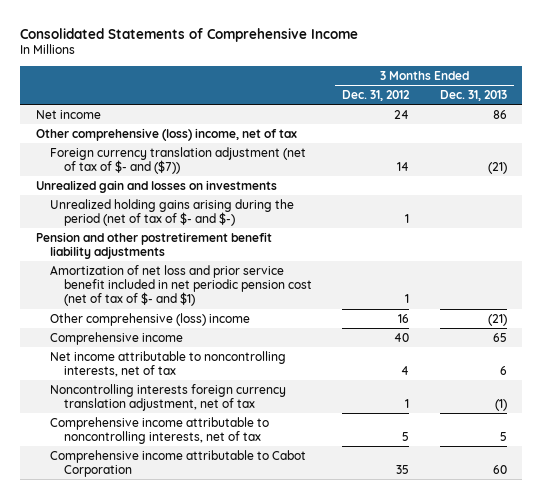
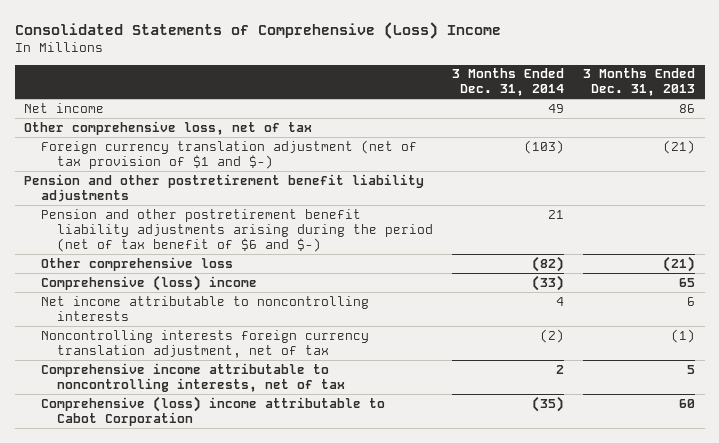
- Consolidated Statements of Comprehensive Income
+ Consolidated Statements of Comprehensive (Loss) Income
- | 3 Months Ended Dec. 31, 2012 | 3 Months Ended Dec. 31, 2013
+ | 3 Months Ended Dec. 31, 2014 | 3 Months Ended Dec. 31, 2013
- Other comprehensive (loss) income, net of tax
- Foreign currency translation adjustment (net of tax of $- and ($7)) | 14 | (21)
- Unrealized gain and losses on investments
- Unrealized holding gains arising during the period (net of tax of $- and $-) | 1 |
+ Other comprehensive loss, net of tax
+ Foreign currency translation adjustment (net of tax provision of $1 and $-) | (103) | (21)
- Amortization of net loss and prior service benefit included in net periodic pension cost (net of tax of $- and $1) | 1 |
- Other comprehensive (loss) income | 16 | (21)
- Comprehensive income | 40 | 65
- Net income attributable to noncontrolling interests, net of tax | 4 | 6
+ Pension and other postretirement benefit liability adjustments arising during the period (net of tax benefit of $6 and $-) | 21 |
+ Other comprehensive loss | (82) | (21)
+ Comprehensive (loss) income | (33) | 65
+ Net income attributable to noncontrolling interests | 4 | 6
- Comprehensive income attributable to Cabot Corporation | 35 | 60
+ Comprehensive (loss) income attributable to Cabot Corporation | (35) | 60

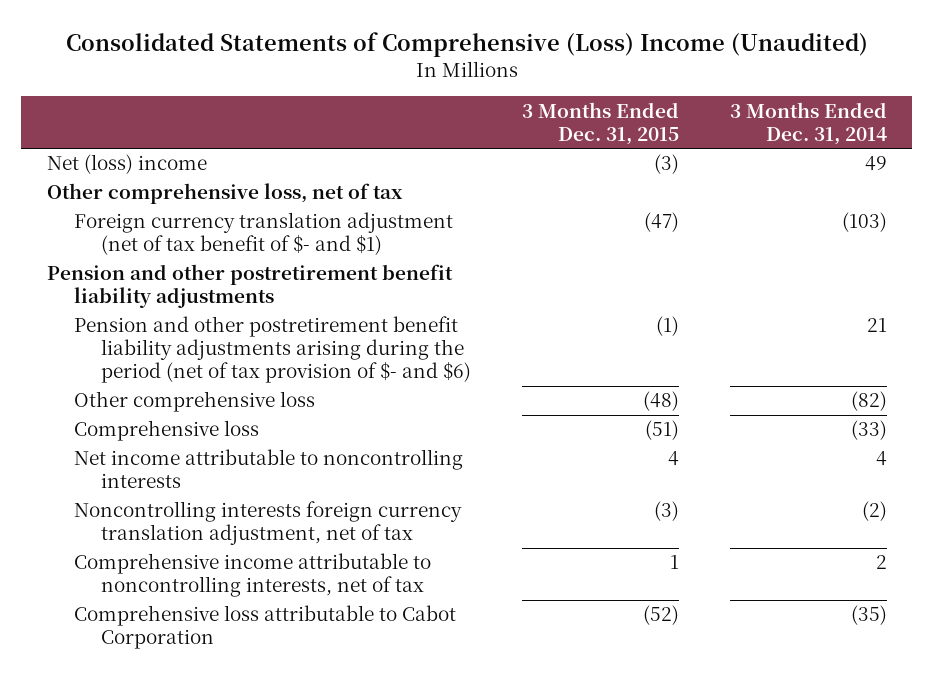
- Consolidated Statements of Comprehensive (Loss) Income
+ Consolidated Statements of Comprehensive (Loss) Income (Unaudited)
- | 3 Months Ended Dec. 31, 2014 | 3 Months Ended Dec. 31, 2013
+ | 3 Months Ended Dec. 31, 2015 | 3 Months Ended Dec. 31, 2014
- Net income | 49 | 86
+ Net (loss) income | (3) | 49
- Foreign currency translation adjustment (net of tax provision of $1 and $-) | (103) | (21)
+ Foreign currency translation adjustment (net of tax benefit of $- and $1) | (47) | (103)
- Pension and other postretirement benefit liability adjustments arising during the period (net of tax benefit of $6 and $-) | 21 |
+ Pension and other postretirement benefit liability adjustments arising during the period (net of tax provision of $- and $6) | (1) | 21
- Comprehensive (loss) income | (33) | 65
+ Comprehensive loss | (51) | (33)
- Comprehensive (loss) income attributable to Cabot Corporation | (35) | 60
+ Comprehensive loss attributable to Cabot Corporation | (52) | (35)

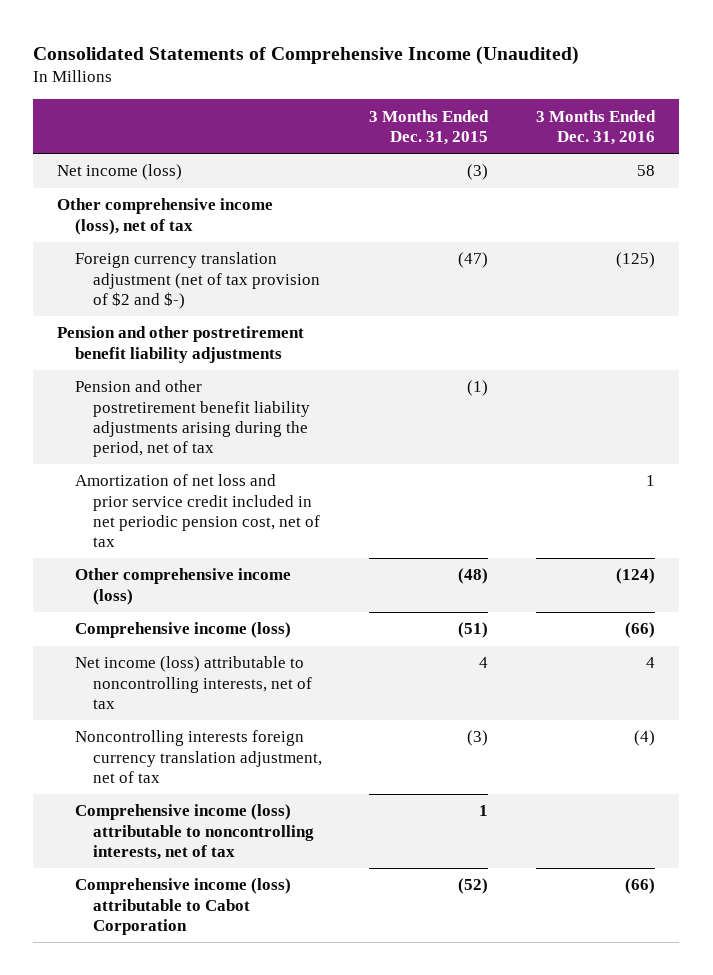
- Consolidated Statements of Comprehensive (Loss) Income (Unaudited)
+ Consolidated Statements of Comprehensive Income (Unaudited)
- | 3 Months Ended Dec. 31, 2015 | 3 Months Ended Dec. 31, 2014
+ | 3 Months Ended Dec. 31, 2015 | 3 Months Ended Dec. 31, 2016
- Net (loss) income | (3) | 49
- Other comprehensive loss, net of tax
- Foreign currency translation adjustment (net of tax benefit of $- and $1) | (47) | (103)
+ Net income (loss) | (3) | 58
+ Other comprehensive income (loss), net of tax
+ Foreign currency translation adjustment (net of tax provision of $2 and $-) | (47) | (125)
- Pension and other postretirement benefit liability adjustments arising during the period (net of tax provision of $- and $6) | (1) | 21
- Other comprehensive loss | (48) | (82)
- Comprehensive loss | (51) | (33)
- Net income attributable to noncontrolling interests | 4 | 4
+ Pension and other postretirement benefit liability adjustments arising during the period, net of tax | (1) |
+ Amortization of net loss and prior service credit included in net periodic pension cost, net of tax | | 1
+ Other comprehensive income (loss) | (48) | (124)
+ Comprehensive income (loss) | (51) | (66)
+ Net income (loss) attributable to noncontrolling interests, net of tax | 4 | 4
- Comprehensive income attributable to noncontrolling interests, net of tax | 1 | 2
- Comprehensive loss attributable to Cabot Corporation | (52) | (35)
+ Comprehensive income (loss) attributable to noncontrolling interests, net of tax | 1 |
+ Comprehensive income (loss) attributable to Cabot Corporation | (52) | (66)

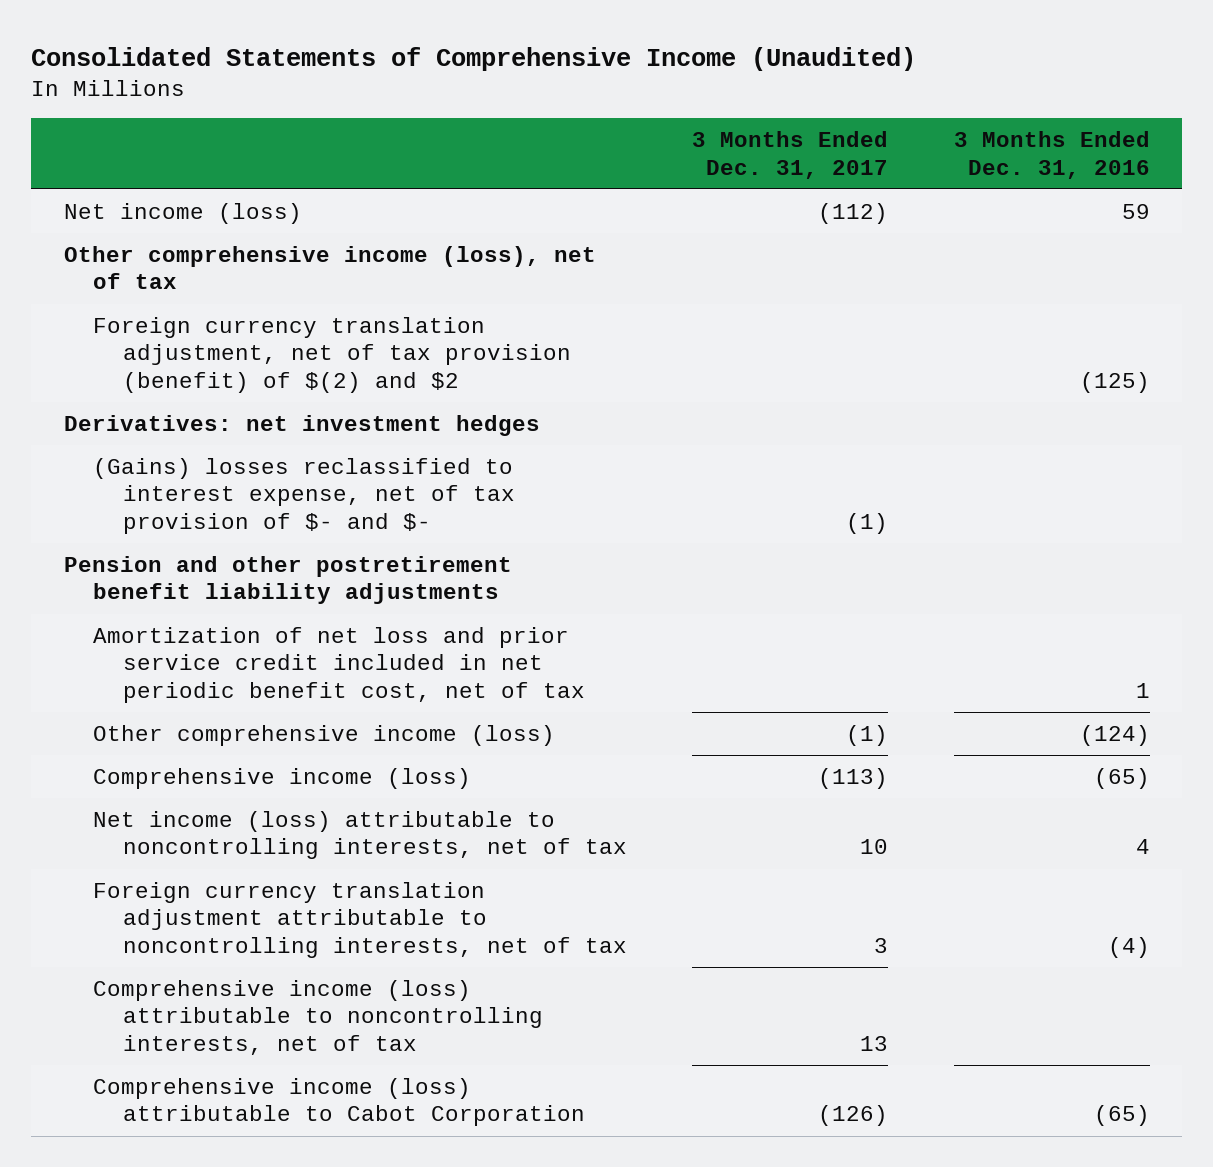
- | 3 Months Ended Dec. 31, 2015 | 3 Months Ended Dec. 31, 2016
+ | 3 Months Ended Dec. 31, 2017 | 3 Months Ended Dec. 31, 2016
- Net income (loss) | (3) | 58
+ Net income (loss) | (112) | 59
- Foreign currency translation adjustment (net of tax provision of $2 and $-) | (47) | (125)
+ Foreign currency translation adjustment, net of tax provision (benefit) of $(2) and $2 | | (125)
+ Derivatives: net investment hedges
+ (Gains) losses reclassified to interest expense, net of tax provision of $- and $- | (1) |
- Pension and other postretirement benefit liability adjustments arising during the period, net of tax | (1) |
- Amortization of net loss and prior service credit included in net periodic pension cost, net of tax | | 1
+ Amortization of net loss and prior service credit included in net periodic benefit cost, net of tax | | 1
- Comprehensive income (loss) | (51) | (66)
+ Comprehensive income (loss) | (113) | (65)
- Noncontrolling interests foreign currency translation adjustment, net of tax | (3) | (4)
+ Foreign currency translation adjustment attributable to noncontrolling interests, net of tax | 3 | (4)
- Comprehensive income (loss) attributable to Cabot Corporation | (52) | (66)
+ Comprehensive income (loss) attributable to Cabot Corporation | (126) | (65)

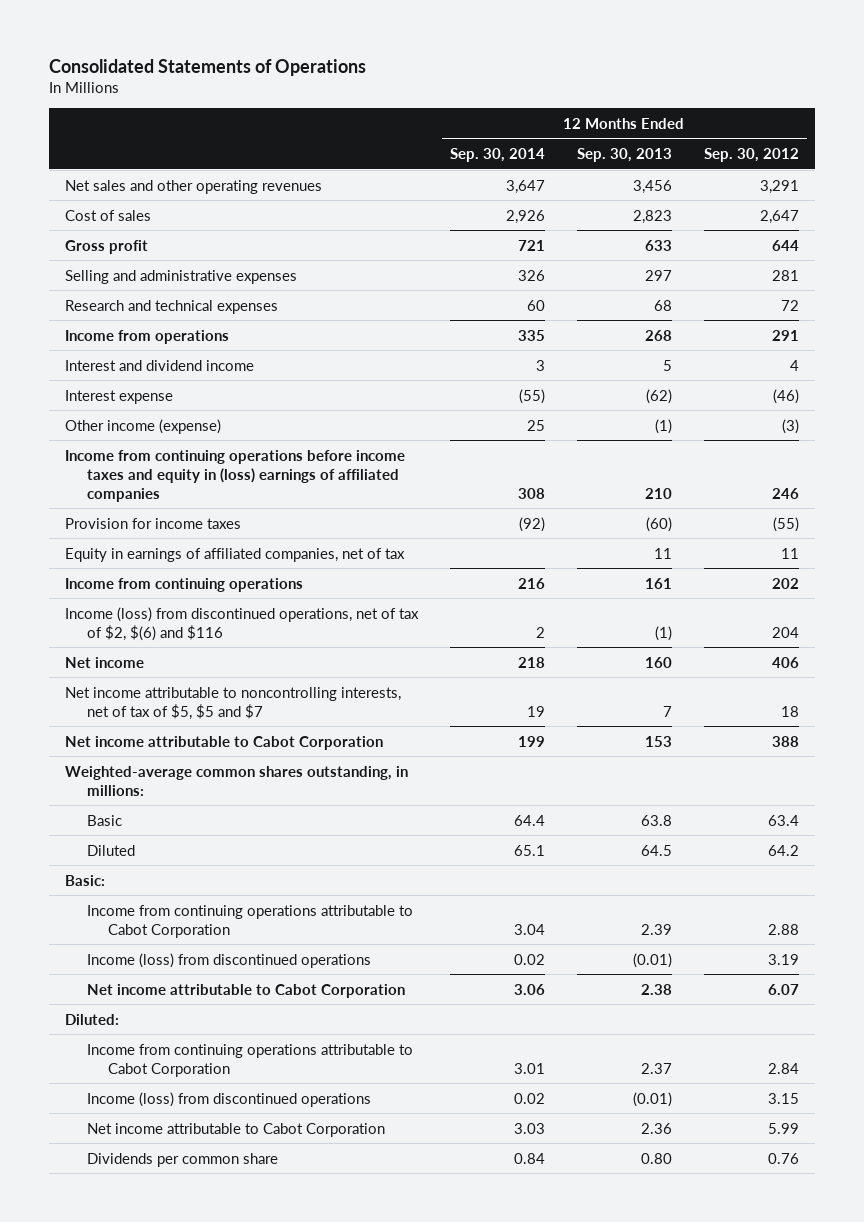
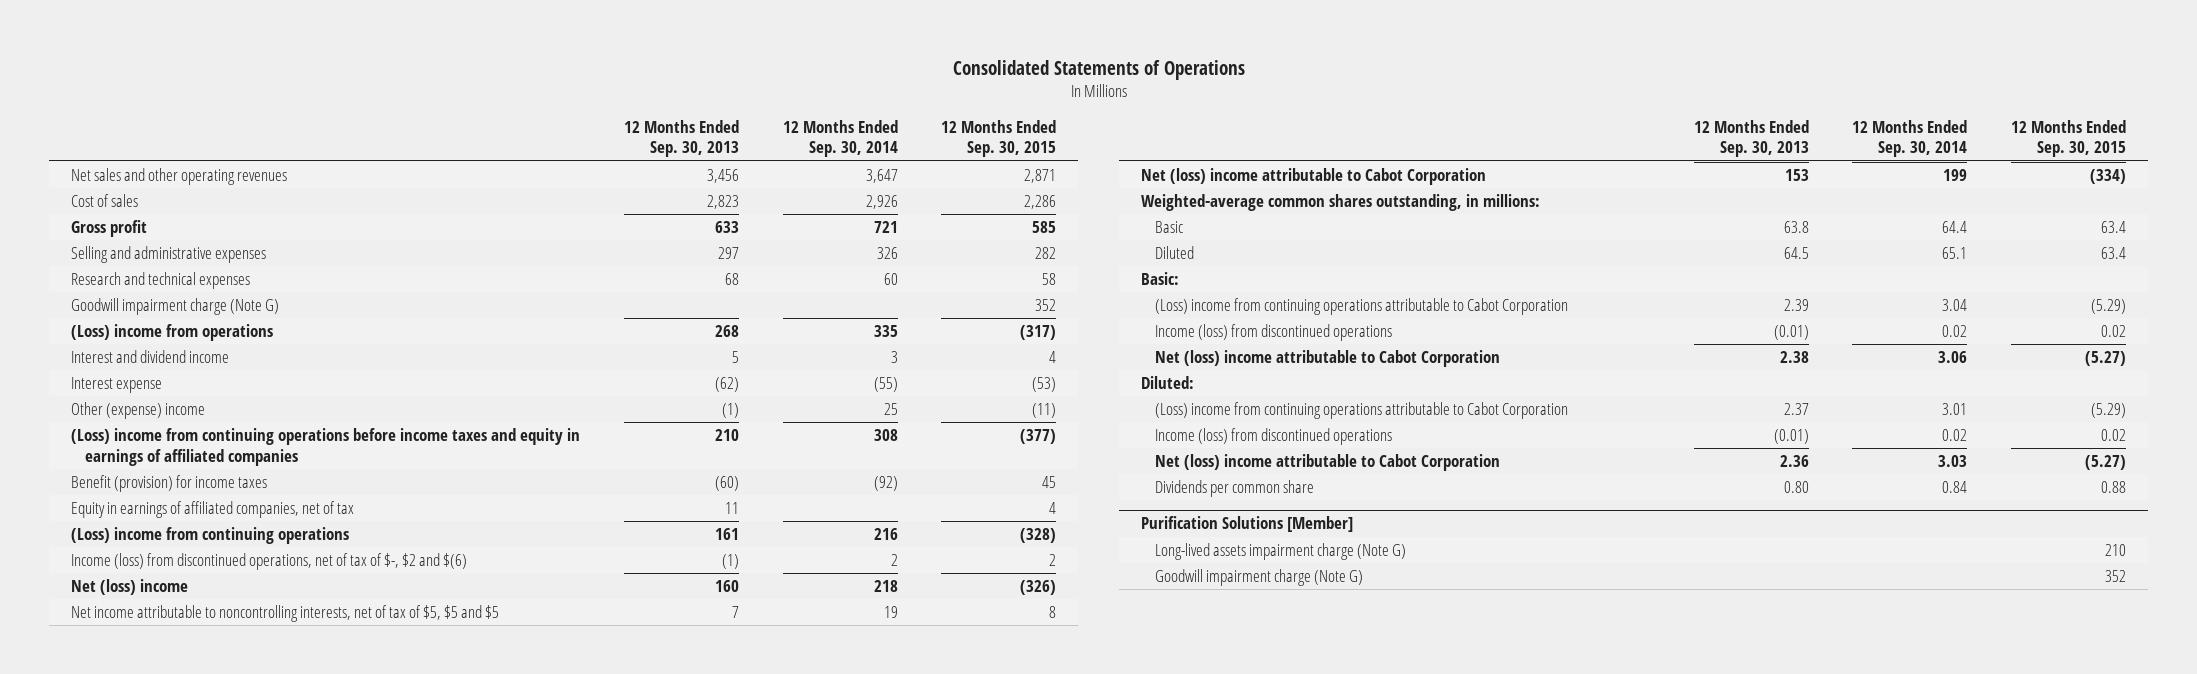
- | 12 Months Ended Sep. 30, 2014 | 12 Months Ended Sep. 30, 2013 | 12 Months Ended Sep. 30, 2012
+ | 12 Months Ended Sep. 30, 2013 | 12 Months Ended Sep. 30, 2014 | 12 Months Ended Sep. 30, 2015
- Income from operations | 335 | 268 | 291
+ Goodwill impairment charge (Note G) | | | 352
+ (Loss) income from operations | 268 | 335 | (317)
- Other income (expense) | 25 | (1) | (3)
- Income from continuing operations before income taxes and equity in (loss) earnings of affiliated companies | 308 | 210 | 246
- Provision for income taxes | (92) | (60) | (55)
+ Other (expense) income | (1) | 25 | (11)
+ (Loss) income from continuing operations before income taxes and equity in earnings of affiliated companies | 210 | 308 | (377)
+ Benefit (provision) for income taxes | (60) | (92) | 45
- Income from continuing operations | 216 | 161 | 202
- Income (loss) from discontinued operations, net of tax of $2, $(6) and $116 | 2 | (1) | 204
- Net income | 218 | 160 | 406
- Net income attributable to noncontrolling interests, net of tax of $5, $5 and $7 | 19 | 7 | 18
- Net income attributable to Cabot Corporation | 199 | 153 | 388
+ (Loss) income from continuing operations | 161 | 216 | (328)
+ Income (loss) from discontinued operations, net of tax of $-, $2 and $(6) | (1) | 2 | 2
+ Net (loss) income | 160 | 218 | (326)
+ Net income attributable to noncontrolling interests, net of tax of $5, $5 and $5 | 7 | 19 | 8
+ Net (loss) income attributable to Cabot Corporation | 153 | 199 | (334)
- Income from continuing operations attributable to Cabot Corporation | 3.04 | 2.39 | 2.88
+ (Loss) income from continuing operations attributable to Cabot Corporation | 2.39 | 3.04 | (5.29)
- Net income attributable to Cabot Corporation | 3.06 | 2.38 | 6.07
+ Net (loss) income attributable to Cabot Corporation | 2.38 | 3.06 | (5.27)
- Income from continuing operations attributable to Cabot Corporation | 3.01 | 2.37 | 2.84
+ (Loss) income from continuing operations attributable to Cabot Corporation | 2.37 | 3.01 | (5.29)
- Net income attributable to Cabot Corporation | 3.03 | 2.36 | 5.99
+ Net (loss) income attributable to Cabot Corporation | 2.36 | 3.03 | (5.27)
+ Purification Solutions [Member]
+ Long-lived assets impairment charge (Note G) | | | 210
+ Goodwill impairment charge (Note G) | | | 352

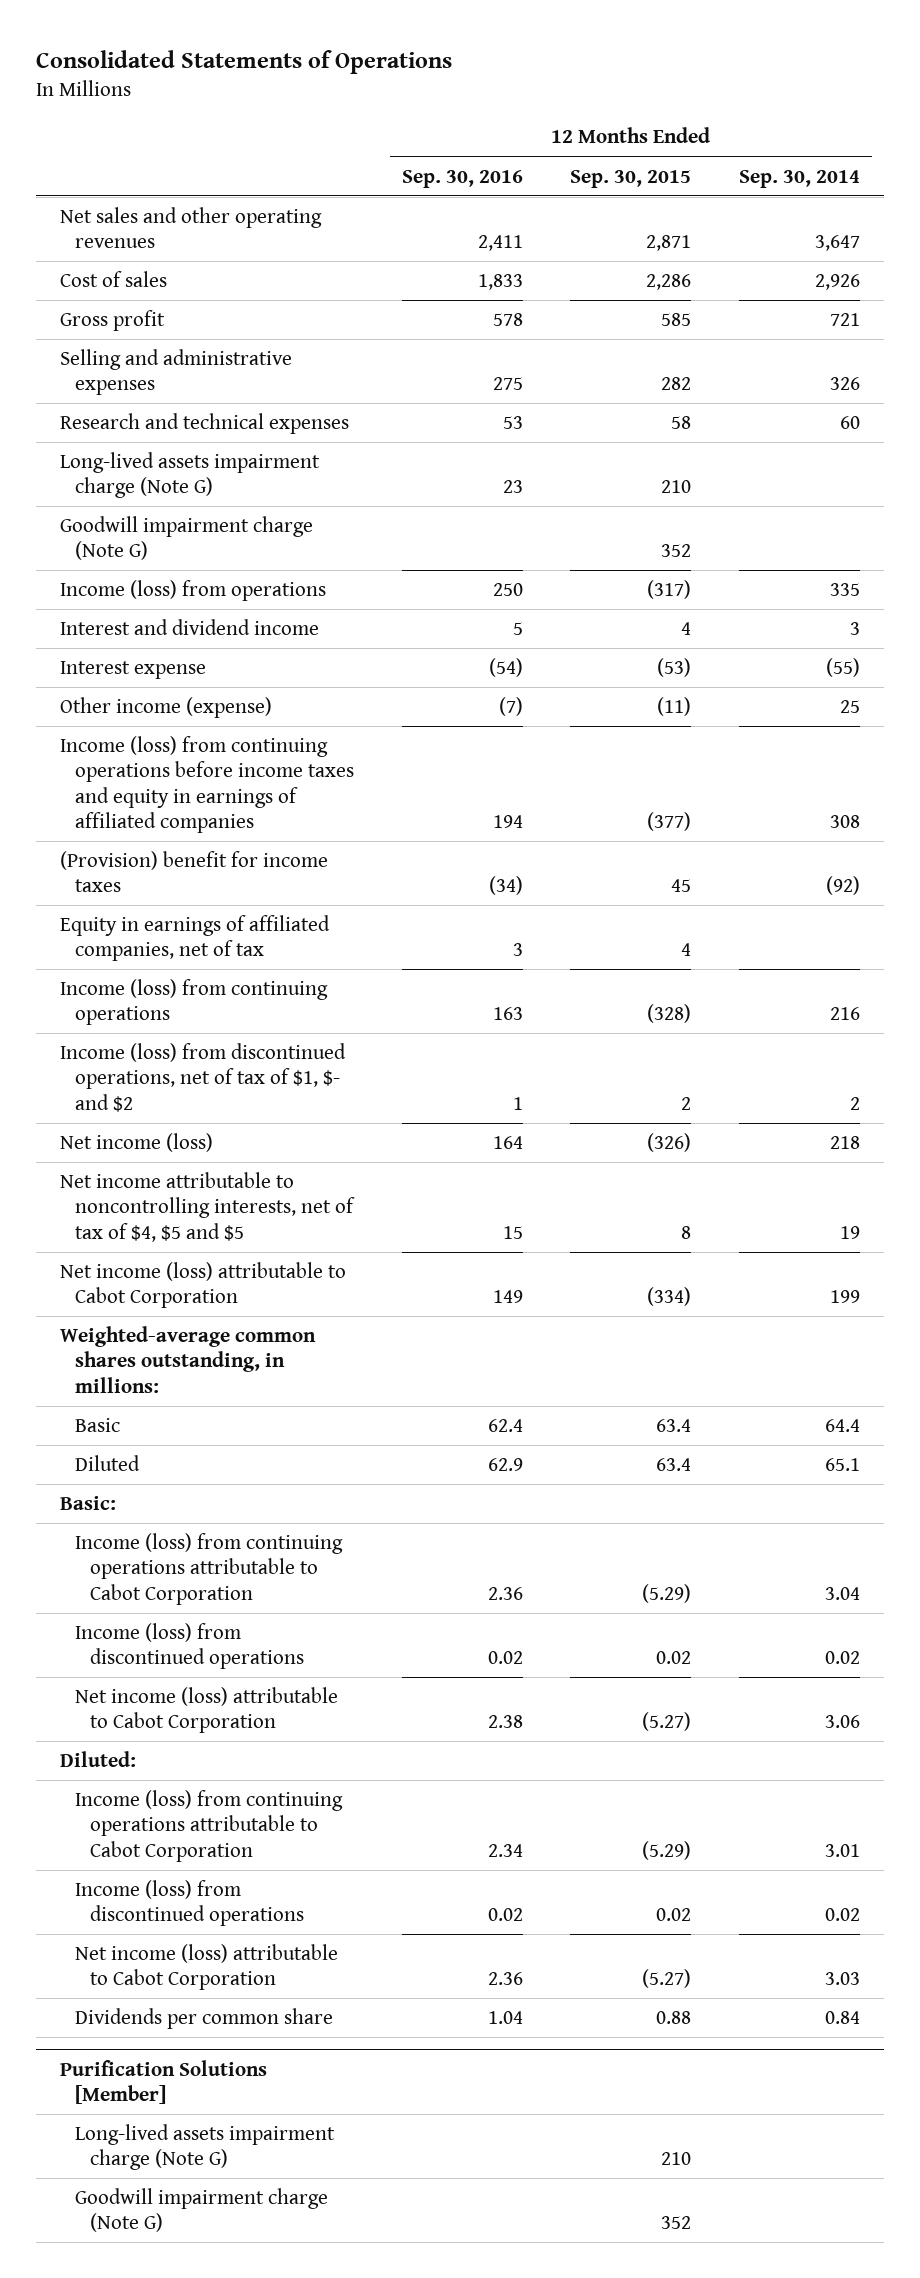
- | 12 Months Ended Sep. 30, 2013 | 12 Months Ended Sep. 30, 2014 | 12 Months Ended Sep. 30, 2015
+ | 12 Months Ended Sep. 30, 2016 | 12 Months Ended Sep. 30, 2015 | 12 Months Ended Sep. 30, 2014
+ Long-lived assets impairment charge (Note G) | 23 | 210 |
- (Loss) income from operations | 268 | 335 | (317)
+ Income (loss) from operations | 250 | (317) | 335
- Other (expense) income | (1) | 25 | (11)
- (Loss) income from continuing operations before income taxes and equity in earnings of affiliated companies | 210 | 308 | (377)
- Benefit (provision) for income taxes | (60) | (92) | 45
+ Other income (expense) | (7) | (11) | 25
+ Income (loss) from continuing operations before income taxes and equity in earnings of affiliated companies | 194 | (377) | 308
+ (Provision) benefit for income taxes | (34) | 45 | (92)
- (Loss) income from continuing operations | 161 | 216 | (328)
- Income (loss) from discontinued operations, net of tax of $-, $2 and $(6) | (1) | 2 | 2
- Net (loss) income | 160 | 218 | (326)
- Net income attributable to noncontrolling interests, net of tax of $5, $5 and $5 | 7 | 19 | 8
- Net (loss) income attributable to Cabot Corporation | 153 | 199 | (334)
+ Income (loss) from continuing operations | 163 | (328) | 216
+ Income (loss) from discontinued operations, net of tax of $1, $- and $2 | 1 | 2 | 2
+ Net income (loss) | 164 | (326) | 218
+ Net income attributable to noncontrolling interests, net of tax of $4, $5 and $5 | 15 | 8 | 19
+ Net income (loss) attributable to Cabot Corporation | 149 | (334) | 199
- (Loss) income from continuing operations attributable to Cabot Corporation | 2.39 | 3.04 | (5.29)
+ Income (loss) from continuing operations attributable to Cabot Corporation | 2.36 | (5.29) | 3.04
- Net (loss) income attributable to Cabot Corporation | 2.38 | 3.06 | (5.27)
+ Net income (loss) attributable to Cabot Corporation | 2.38 | (5.27) | 3.06
- (Loss) income from continuing operations attributable to Cabot Corporation | 2.37 | 3.01 | (5.29)
+ Income (loss) from continuing operations attributable to Cabot Corporation | 2.34 | (5.29) | 3.01
- Net (loss) income attributable to Cabot Corporation | 2.36 | 3.03 | (5.27)
+ Net income (loss) attributable to Cabot Corporation | 2.36 | (5.27) | 3.03

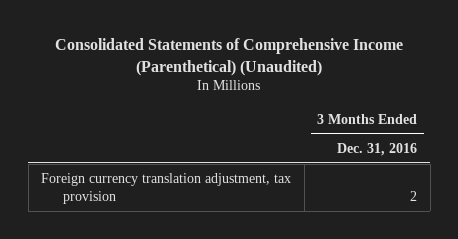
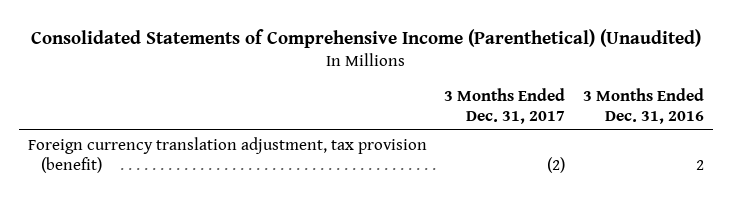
- | 3 Months Ended Dec. 31, 2016
+ | 3 Months Ended Dec. 31, 2017 | 3 Months Ended Dec. 31, 2016
- Foreign currency translation adjustment, tax provision | 2
+ Foreign currency translation adjustment, tax provision (benefit) | (2) | 2

